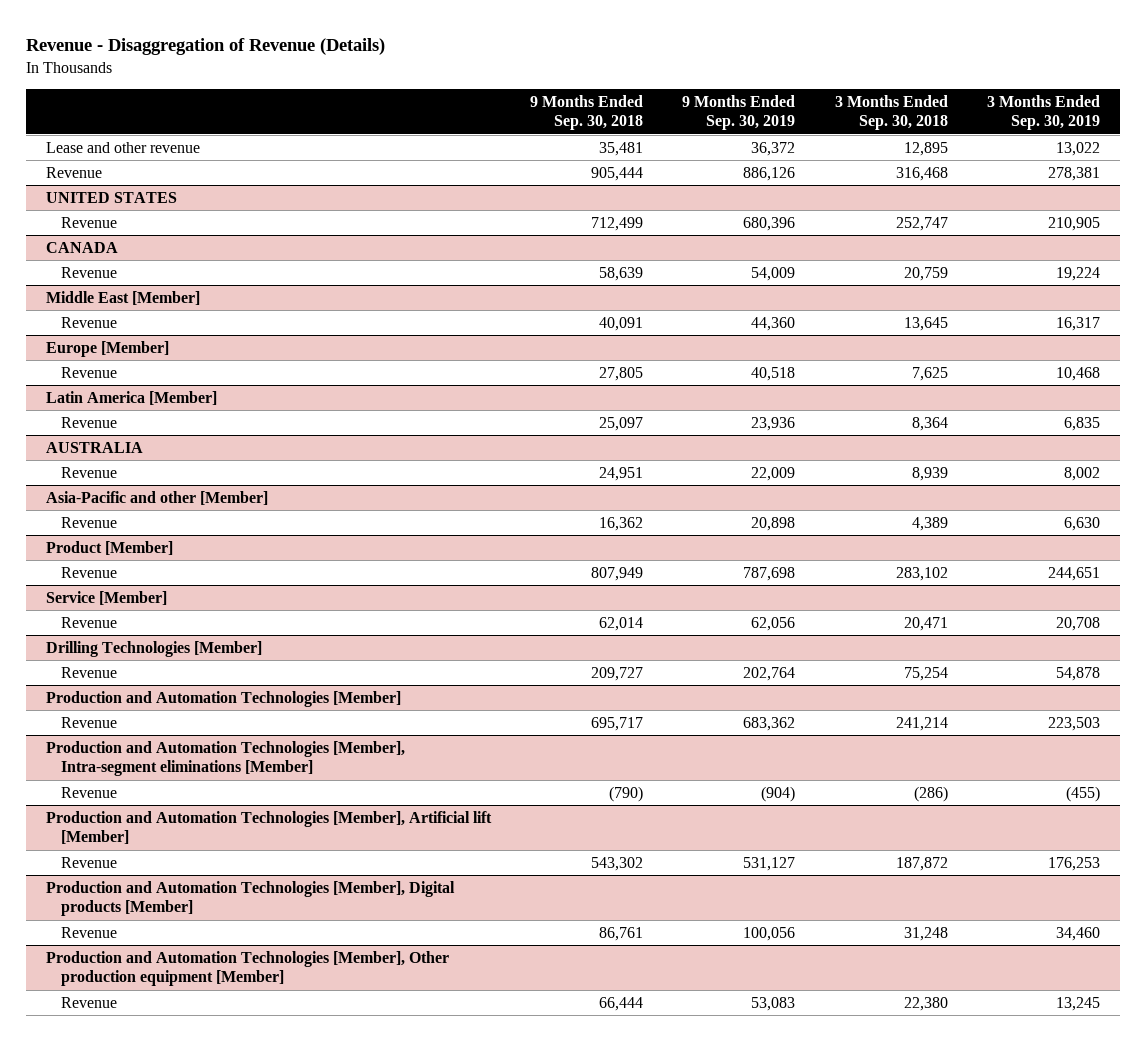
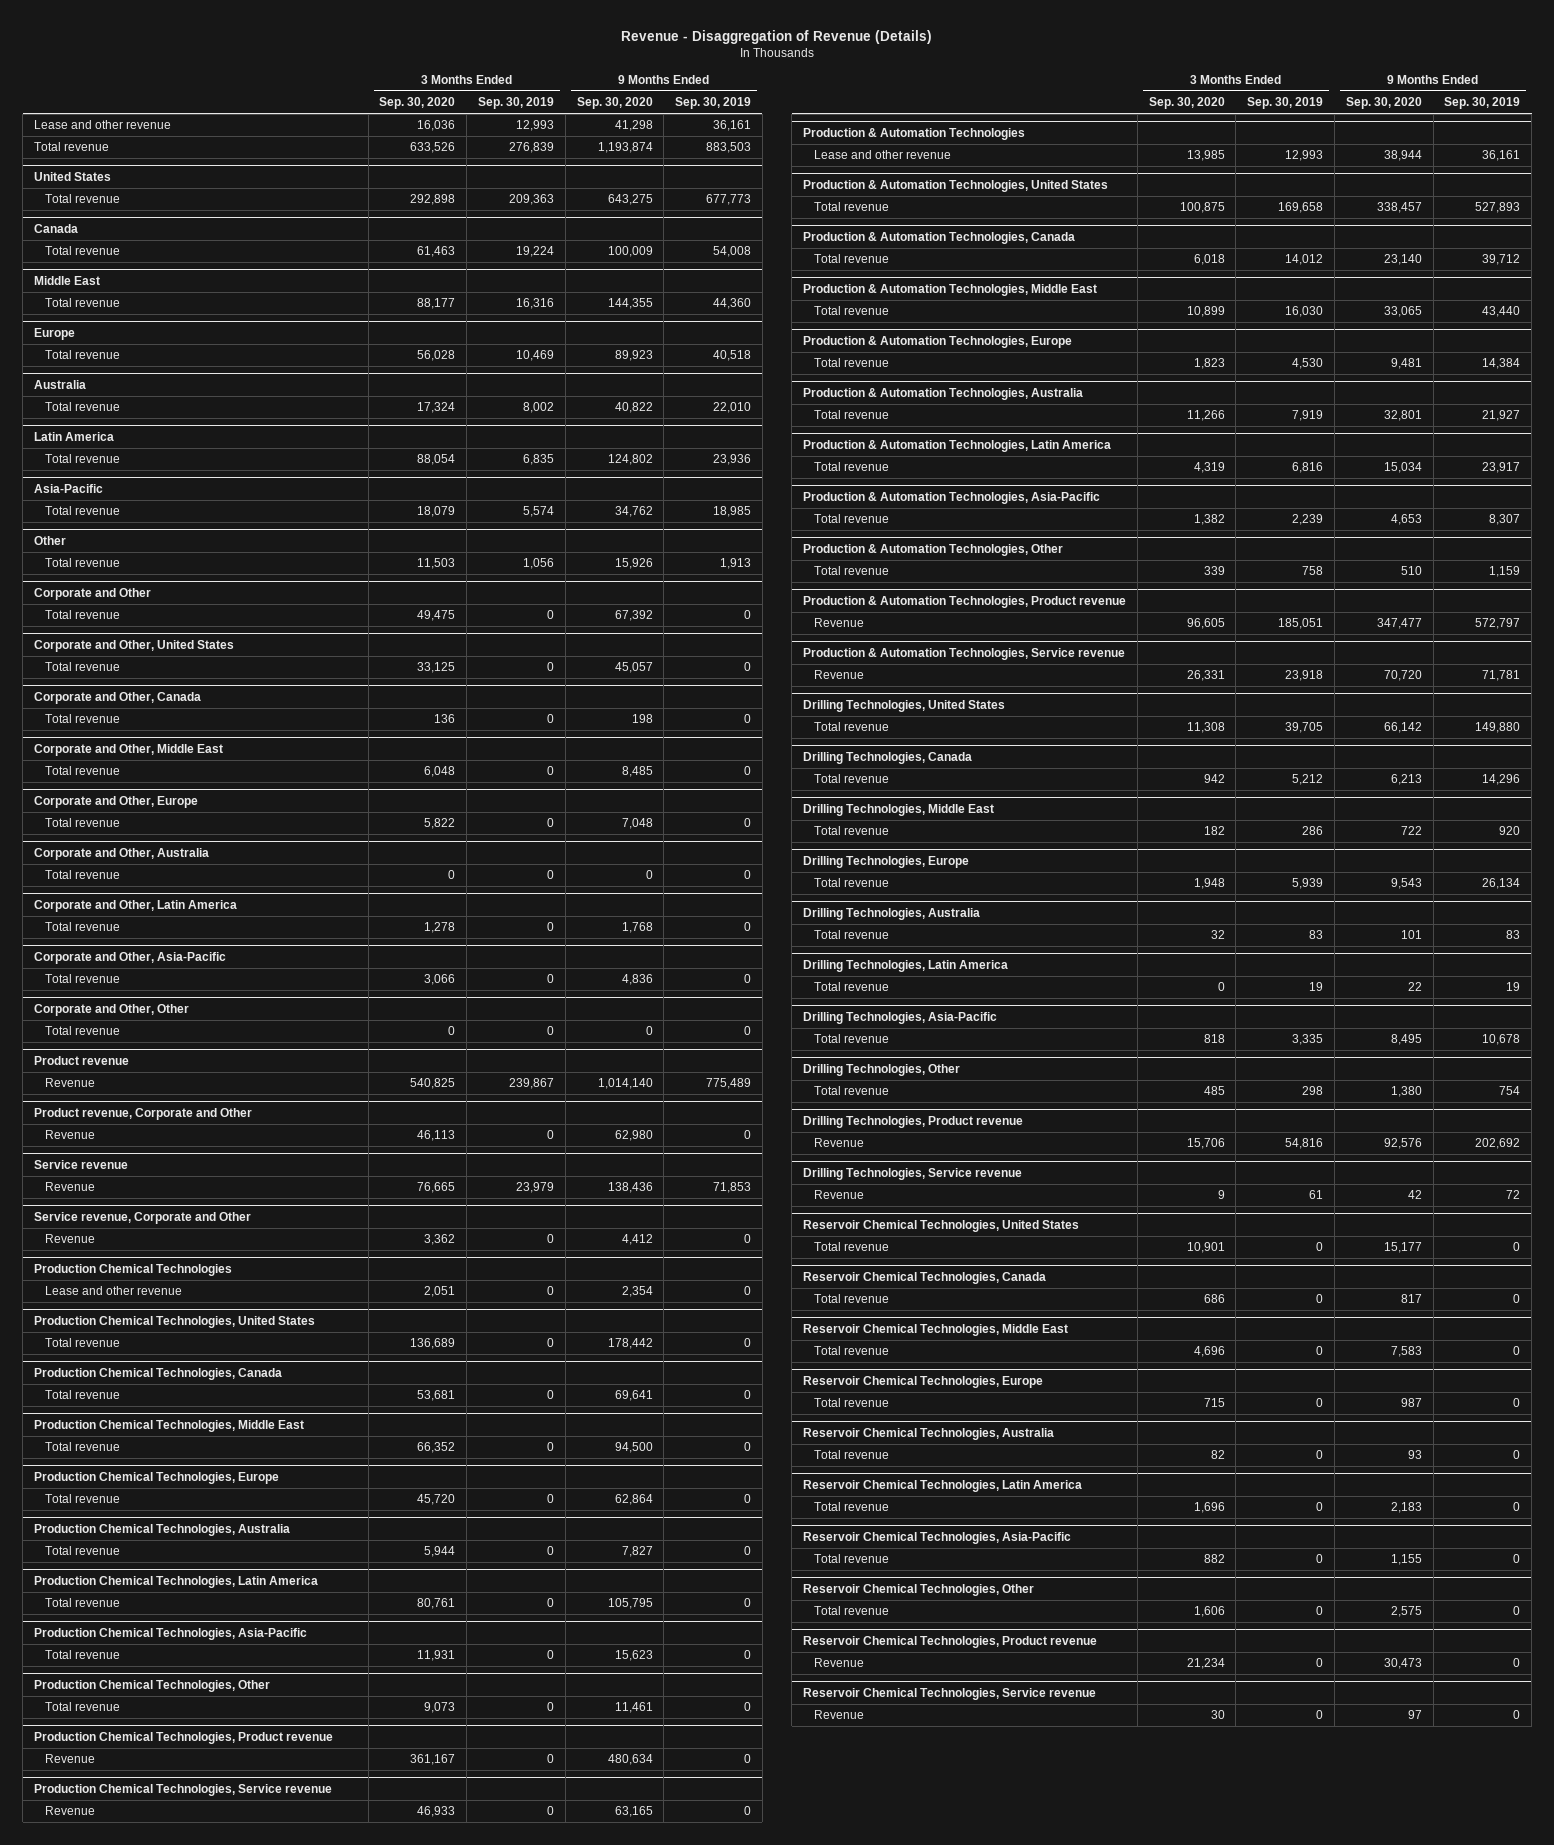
- | 9 Months Ended Sep. 30, 2018 | 9 Months Ended Sep. 30, 2019 | 3 Months Ended Sep. 30, 2018 | 3 Months Ended Sep. 30, 2019
+ | 3 Months Ended Sep. 30, 2020 | 3 Months Ended Sep. 30, 2019 | 9 Months Ended Sep. 30, 2020 | 9 Months Ended Sep. 30, 2019
- Lease and other revenue | 35,481 | 36,372 | 12,895 | 13,022
- Revenue | 905,444 | 886,126 | 316,468 | 278,381
- UNITED STATES
- Revenue | 712,499 | 680,396 | 252,747 | 210,905
- CANADA
- Revenue | 58,639 | 54,009 | 20,759 | 19,224
- Middle East [Member]
- Revenue | 40,091 | 44,360 | 13,645 | 16,317
- Europe [Member]
- Revenue | 27,805 | 40,518 | 7,625 | 10,468
- Latin America [Member]
- Revenue | 25,097 | 23,936 | 8,364 | 6,835
- AUSTRALIA
- Revenue | 24,951 | 22,009 | 8,939 | 8,002
- Asia-Pacific and other [Member]
- Revenue | 16,362 | 20,898 | 4,389 | 6,630
- Product [Member]
- Revenue | 807,949 | 787,698 | 283,102 | 244,651
- Service [Member]
- Revenue | 62,014 | 62,056 | 20,471 | 20,708
- Drilling Technologies [Member]
- Revenue | 209,727 | 202,764 | 75,254 | 54,878
- Production and Automation Technologies [Member]
- Revenue | 695,717 | 683,362 | 241,214 | 223,503
- Production and Automation Technologies [Member], Intra-segment eliminations [Member]
- Revenue | (790) | (904) | (286) | (455)
- Production and Automation Technologies [Member], Artificial lift [Member]
- Revenue | 543,302 | 531,127 | 187,872 | 176,253
- Production and Automation Technologies [Member], Digital products [Member]
- Revenue | 86,761 | 100,056 | 31,248 | 34,460
- Production and Automation Technologies [Member], Other production equipment [Member]
- Revenue | 66,444 | 53,083 | 22,380 | 13,245
+ Lease and other revenue | 16,036 | 12,993 | 41,298 | 36,161
+ Total revenue | 633,526 | 276,839 | 1,193,874 | 883,503
+ United States
+ Total revenue | 292,898 | 209,363 | 643,275 | 677,773
+ Canada
+ Total revenue | 61,463 | 19,224 | 100,009 | 54,008
+ Middle East
+ Total revenue | 88,177 | 16,316 | 144,355 | 44,360
+ Europe
+ Total revenue | 56,028 | 10,469 | 89,923 | 40,518
+ Australia
+ Total revenue | 17,324 | 8,002 | 40,822 | 22,010
+ Latin America
+ Total revenue | 88,054 | 6,835 | 124,802 | 23,936
+ Asia-Pacific
+ Total revenue | 18,079 | 5,574 | 34,762 | 18,985
+ Other
+ Total revenue | 11,503 | 1,056 | 15,926 | 1,913
+ Corporate and Other
+ Total revenue | 49,475 | 0 | 67,392 | 0
+ Corporate and Other, United States
+ Total revenue | 33,125 | 0 | 45,057 | 0
+ Corporate and Other, Canada
+ Total revenue | 136 | 0 | 198 | 0
+ Corporate and Other, Middle East
+ Total revenue | 6,048 | 0 | 8,485 | 0
+ Corporate and Other, Europe
+ Total revenue | 5,822 | 0 | 7,048 | 0
+ Corporate and Other, Australia
+ Total revenue | 0 | 0 | 0 | 0
+ Corporate and Other, Latin America
+ Total revenue | 1,278 | 0 | 1,768 | 0
+ Corporate and Other, Asia-Pacific
+ Total revenue | 3,066 | 0 | 4,836 | 0
+ Corporate and Other, Other
+ Total revenue | 0 | 0 | 0 | 0
+ Product revenue
+ Revenue | 540,825 | 239,867 | 1,014,140 | 775,489
+ Product revenue, Corporate and Other
+ Revenue | 46,113 | 0 | 62,980 | 0
+ Service revenue
+ Revenue | 76,665 | 23,979 | 138,436 | 71,853
+ Service revenue, Corporate and Other
+ Revenue | 3,362 | 0 | 4,412 | 0
+ Production Chemical Technologies
+ Lease and other revenue | 2,051 | 0 | 2,354 | 0
+ Production Chemical Technologies, United States
+ Total revenue | 136,689 | 0 | 178,442 | 0
+ Production Chemical Technologies, Canada
+ Total revenue | 53,681 | 0 | 69,641 | 0
+ Production Chemical Technologies, Middle East
+ Total revenue | 66,352 | 0 | 94,500 | 0
+ Production Chemical Technologies, Europe
+ Total revenue | 45,720 | 0 | 62,864 | 0
+ Production Chemical Technologies, Australia
+ Total revenue | 5,944 | 0 | 7,827 | 0
+ Production Chemical Technologies, Latin America
+ Total revenue | 80,761 | 0 | 105,795 | 0
+ Production Chemical Technologies, Asia-Pacific
+ Total revenue | 11,931 | 0 | 15,623 | 0
+ Production Chemical Technologies, Other
+ Total revenue | 9,073 | 0 | 11,461 | 0
+ Production Chemical Technologies, Product revenue
+ Revenue | 361,167 | 0 | 480,634 | 0
+ Production Chemical Technologies, Service revenue
+ Revenue | 46,933 | 0 | 63,165 | 0
+ Production & Automation Technologies
+ Lease and other revenue | 13,985 | 12,993 | 38,944 | 36,161
+ Production & Automation Technologies, United States
+ Total revenue | 100,875 | 169,658 | 338,457 | 527,893
+ Production & Automation Technologies, Canada
+ Total revenue | 6,018 | 14,012 | 23,140 | 39,712
+ Production & Automation Technologies, Middle East
+ Total revenue | 10,899 | 16,030 | 33,065 | 43,440
+ Production & Automation Technologies, Europe
+ Total revenue | 1,823 | 4,530 | 9,481 | 14,384
+ Production & Automation Technologies, Australia
+ Total revenue | 11,266 | 7,919 | 32,801 | 21,927
+ Production & Automation Technologies, Latin America
+ Total revenue | 4,319 | 6,816 | 15,034 | 23,917
+ Production & Automation Technologies, Asia-Pacific
+ Total revenue | 1,382 | 2,239 | 4,653 | 8,307
+ Production & Automation Technologies, Other
+ Total revenue | 339 | 758 | 510 | 1,159
+ Production & Automation Technologies, Product revenue
+ Revenue | 96,605 | 185,051 | 347,477 | 572,797
+ Production & Automation Technologies, Service revenue
+ Revenue | 26,331 | 23,918 | 70,720 | 71,781
+ Drilling Technologies, United States
+ Total revenue | 11,308 | 39,705 | 66,142 | 149,880
+ Drilling Technologies, Canada
+ Total revenue | 942 | 5,212 | 6,213 | 14,296
+ Drilling Technologies, Middle East
+ Total revenue | 182 | 286 | 722 | 920
+ Drilling Technologies, Europe
+ Total revenue | 1,948 | 5,939 | 9,543 | 26,134
+ Drilling Technologies, Australia
+ Total revenue | 32 | 83 | 101 | 83
+ Drilling Technologies, Latin America
+ Total revenue | 0 | 19 | 22 | 19
+ Drilling Technologies, Asia-Pacific
+ Total revenue | 818 | 3,335 | 8,495 | 10,678
+ Drilling Technologies, Other
+ Total revenue | 485 | 298 | 1,380 | 754
+ Drilling Technologies, Product revenue
+ Revenue | 15,706 | 54,816 | 92,576 | 202,692
+ Drilling Technologies, Service revenue
+ Revenue | 9 | 61 | 42 | 72
+ Reservoir Chemical Technologies, United States
+ Total revenue | 10,901 | 0 | 15,177 | 0
+ Reservoir Chemical Technologies, Canada
+ Total revenue | 686 | 0 | 817 | 0
+ Reservoir Chemical Technologies, Middle East
+ Total revenue | 4,696 | 0 | 7,583 | 0
+ Reservoir Chemical Technologies, Europe
+ Total revenue | 715 | 0 | 987 | 0
+ Reservoir Chemical Technologies, Australia
+ Total revenue | 82 | 0 | 93 | 0
+ Reservoir Chemical Technologies, Latin America
+ Total revenue | 1,696 | 0 | 2,183 | 0
+ Reservoir Chemical Technologies, Asia-Pacific
+ Total revenue | 882 | 0 | 1,155 | 0
+ Reservoir Chemical Technologies, Other
+ Total revenue | 1,606 | 0 | 2,575 | 0
+ Reservoir Chemical Technologies, Product revenue
+ Revenue | 21,234 | 0 | 30,473 | 0
+ Reservoir Chemical Technologies, Service revenue
+ Revenue | 30 | 0 | 97 | 0

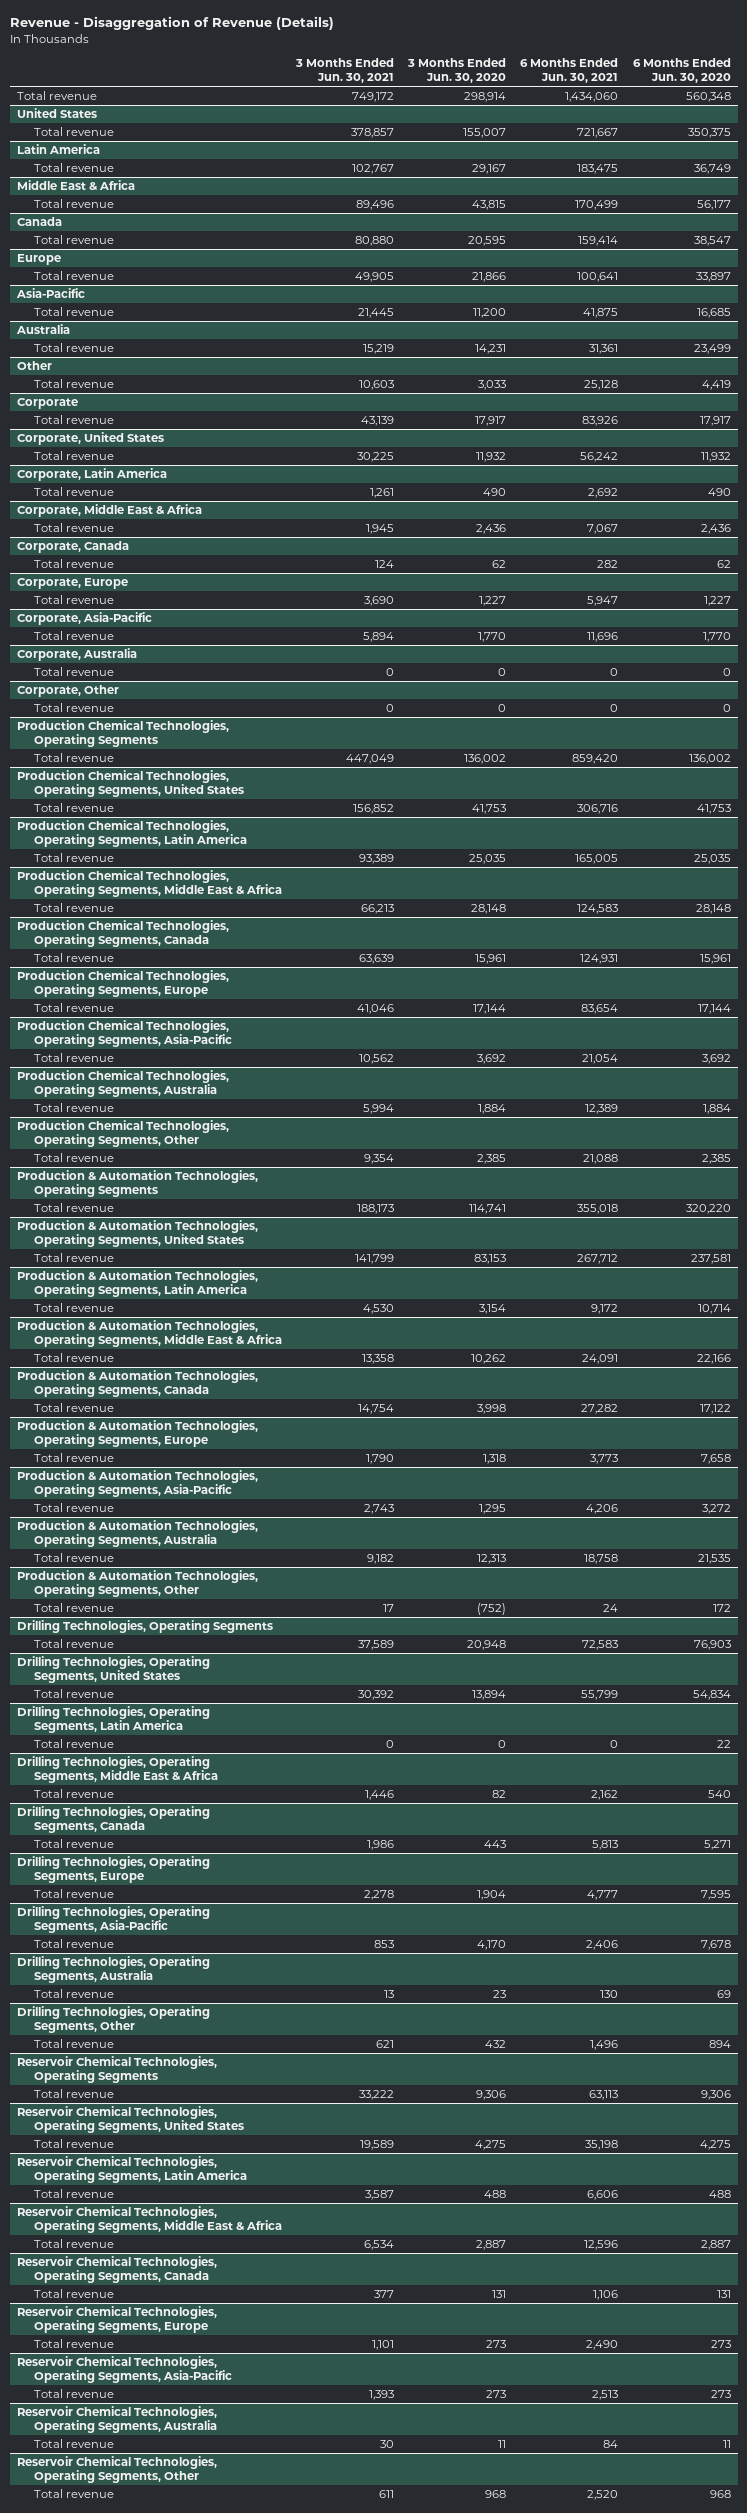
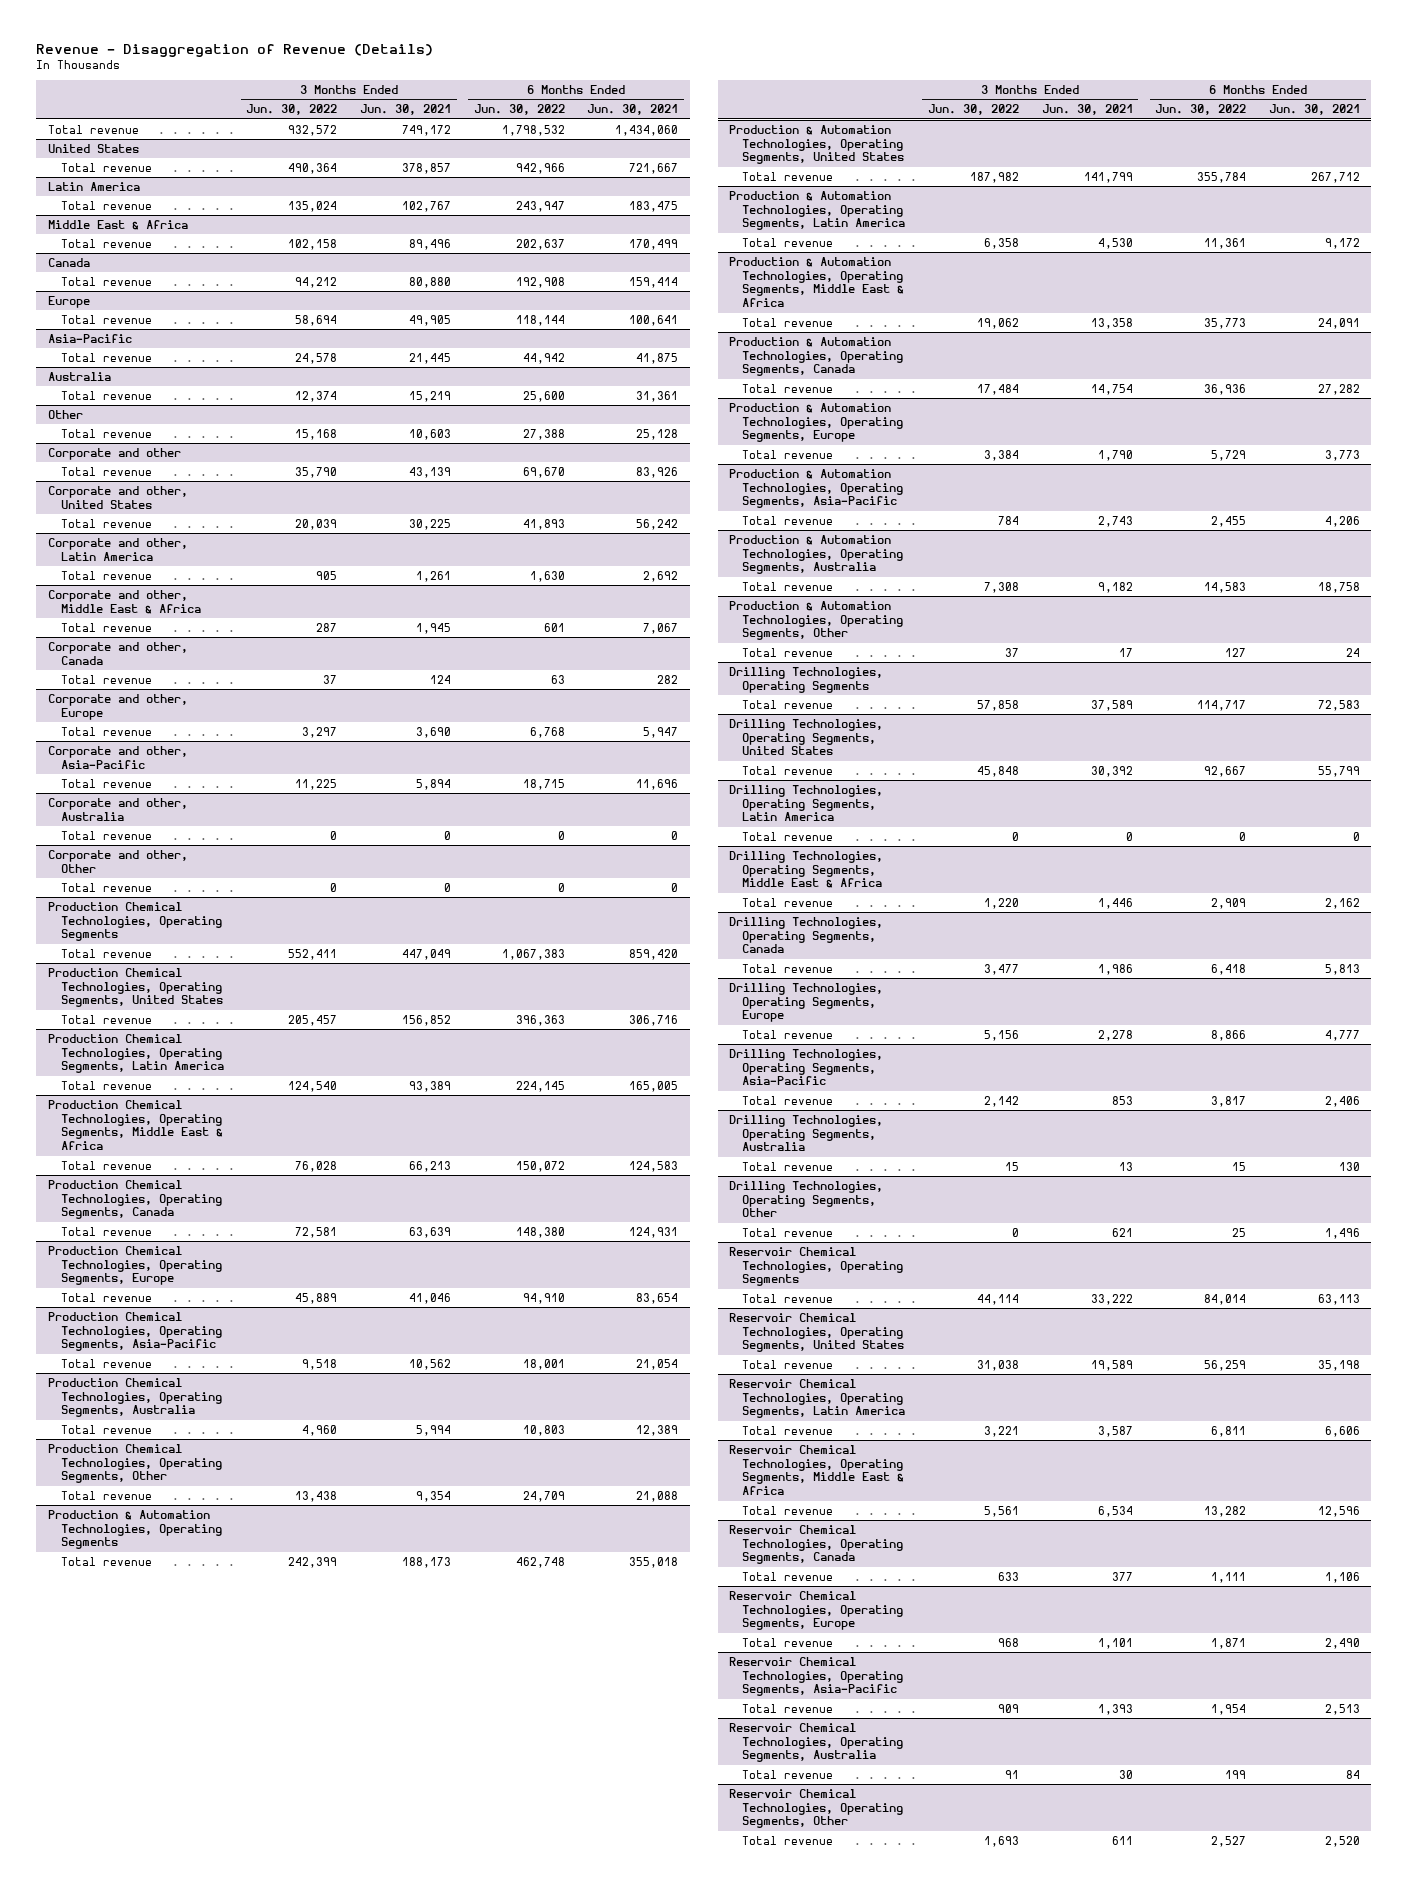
- | 3 Months Ended Jun. 30, 2021 | 3 Months Ended Jun. 30, 2020 | 6 Months Ended Jun. 30, 2021 | 6 Months Ended Jun. 30, 2020
+ | 3 Months Ended Jun. 30, 2022 | 3 Months Ended Jun. 30, 2021 | 6 Months Ended Jun. 30, 2022 | 6 Months Ended Jun. 30, 2021
- Corporate
+ Corporate and other
- Corporate, United States
+ Corporate and other, United States
- Corporate, Latin America
+ Corporate and other, Latin America
- Corporate, Middle East & Africa
+ Corporate and other, Middle East & Africa
- Corporate, Canada
+ Corporate and other, Canada
- Corporate, Europe
+ Corporate and other, Europe
- Corporate, Asia-Pacific
+ Corporate and other, Asia-Pacific
- Corporate, Australia
+ Corporate and other, Australia
- Corporate, Other
+ Corporate and other, Other

